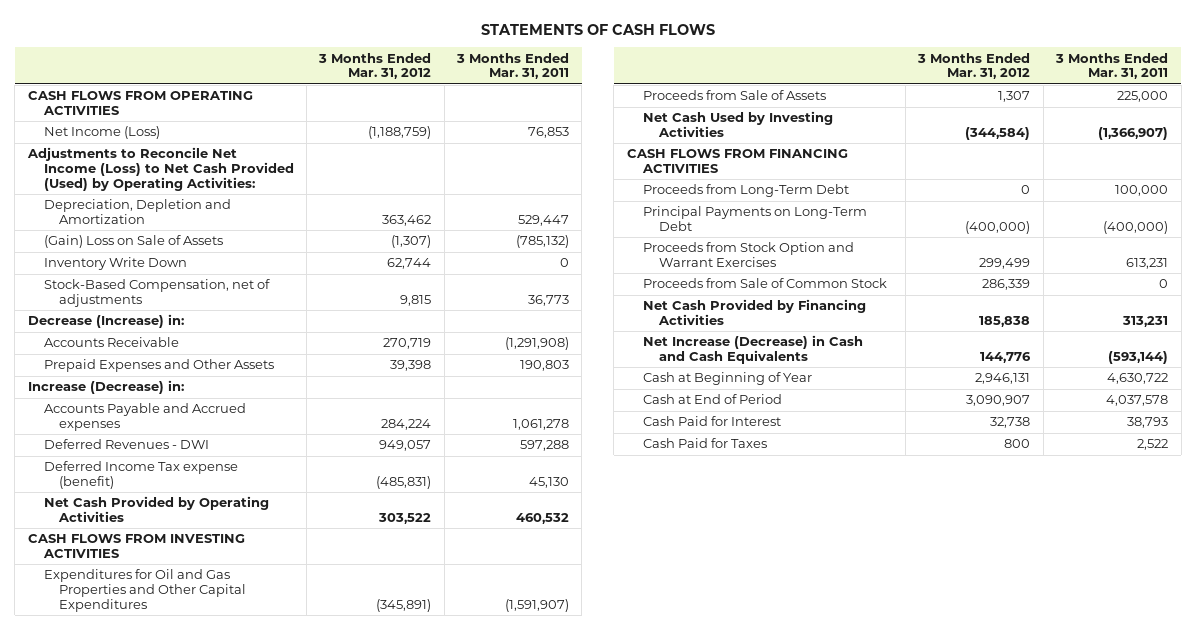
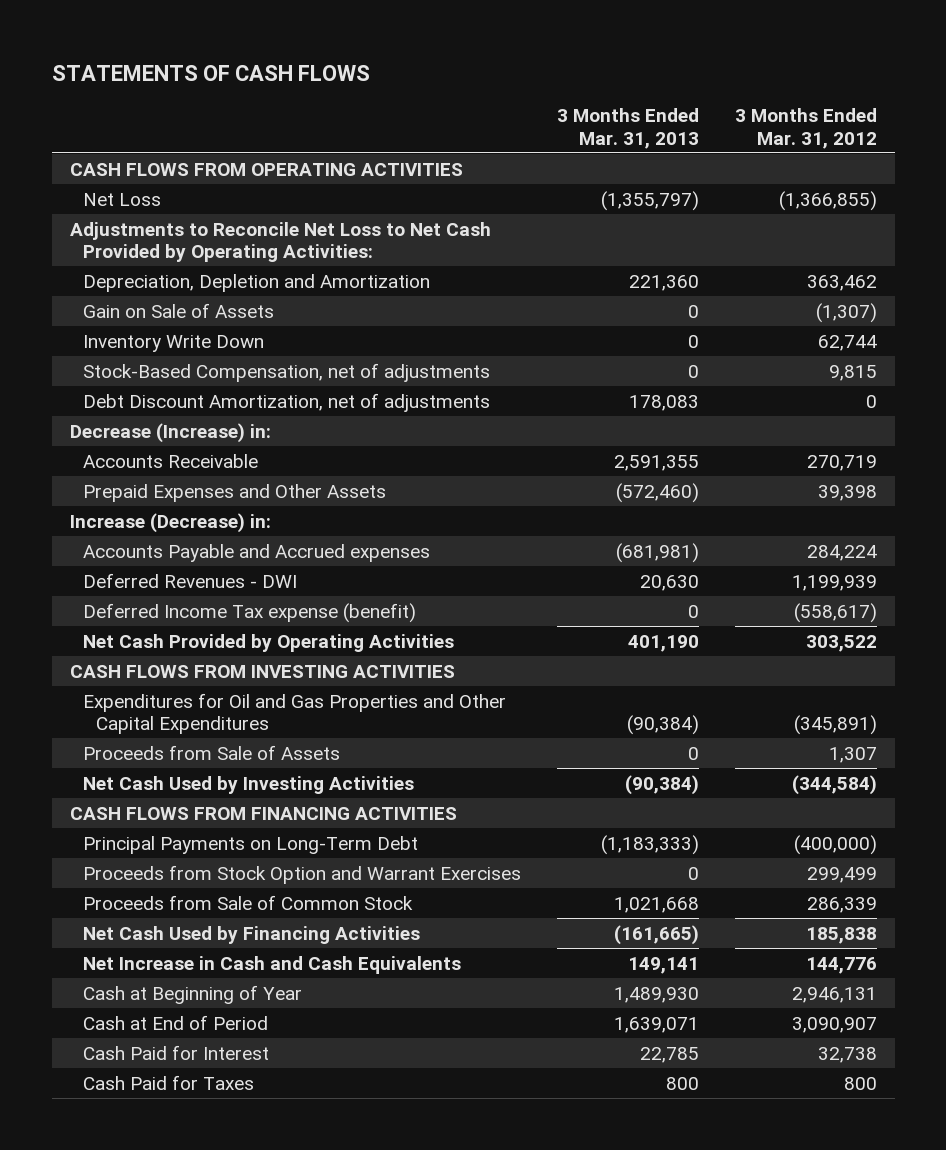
- | 3 Months Ended Mar. 31, 2012 | 3 Months Ended Mar. 31, 2011
+ | 3 Months Ended Mar. 31, 2013 | 3 Months Ended Mar. 31, 2012
- Net Income (Loss) | (1,188,759) | 76,853
- Adjustments to Reconcile Net Income (Loss) to Net Cash Provided (Used) by Operating Activities:
+ Net Loss | (1,355,797) | (1,366,855)
+ Adjustments to Reconcile Net Loss to Net Cash Provided by Operating Activities:
- (Gain) Loss on Sale of Assets | (1,307) | (785,132)
+ Gain on Sale of Assets | 0 | (1,307)
+ Debt Discount Amortization, net of adjustments | 178,083 | 0
- Deferred Revenues - DWI | 949,057 | 597,288
- Deferred Income Tax expense (benefit) | (485,831) | 45,130
+ Deferred Revenues - DWI | 20,630 | 1,199,939
+ Deferred Income Tax expense (benefit) | 0 | (558,617)
- Proceeds from Long-Term Debt | 0 | 100,000
- Net Cash Provided by Financing Activities | 185,838 | 313,231
- Net Increase (Decrease) in Cash and Cash Equivalents | 144,776 | (593,144)
+ Net Cash Used by Financing Activities | (161,665) | 185,838
+ Net Increase in Cash and Cash Equivalents | 149,141 | 144,776

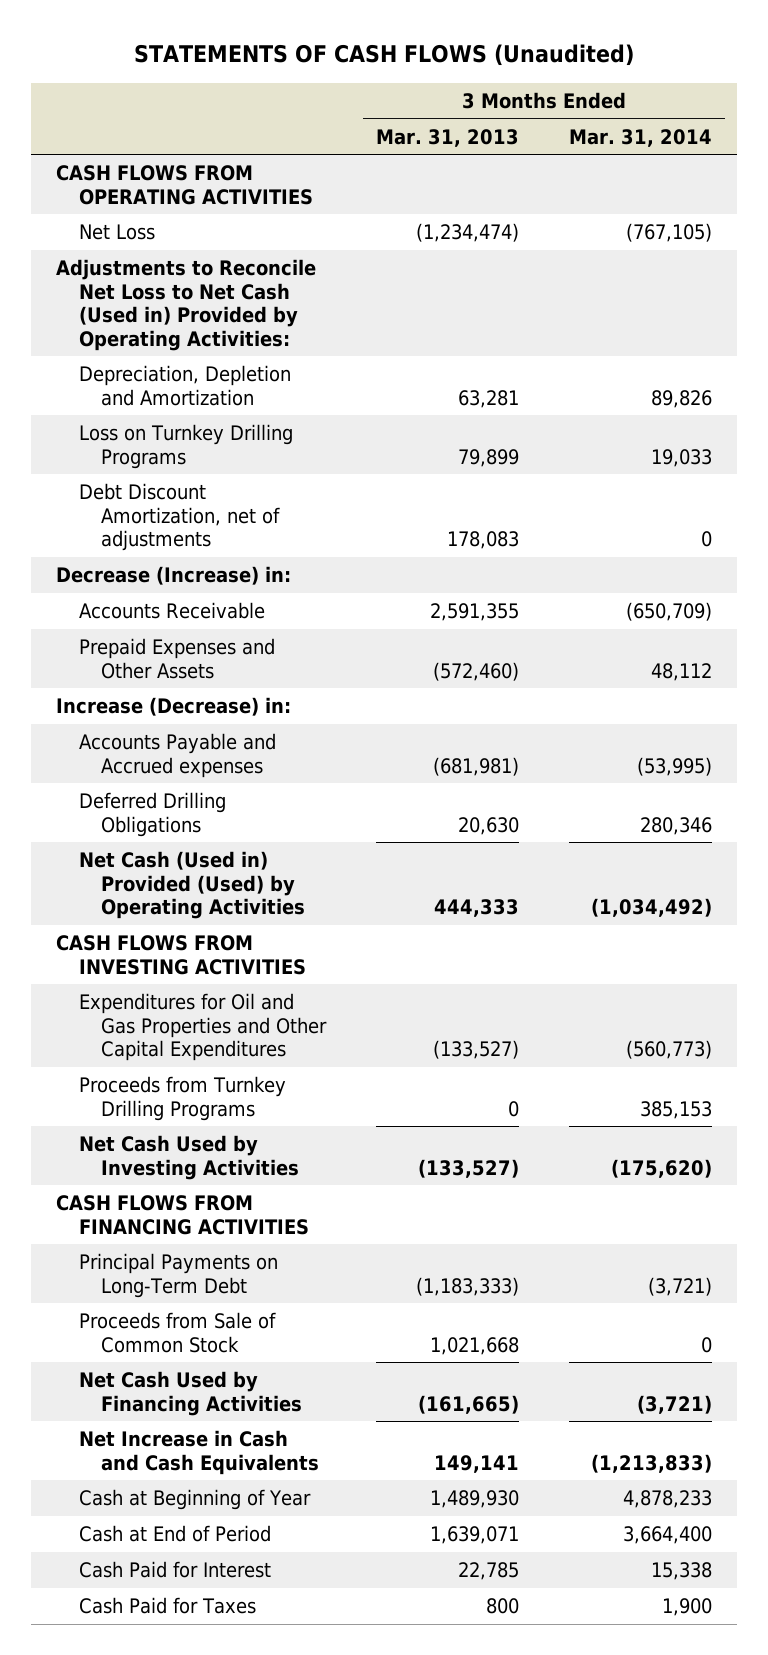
- STATEMENTS OF CASH FLOWS
+ STATEMENTS OF CASH FLOWS (Unaudited)
- | 3 Months Ended Mar. 31, 2013 | 3 Months Ended Mar. 31, 2012
+ | 3 Months Ended Mar. 31, 2013 | 3 Months Ended Mar. 31, 2014
- Net Loss | (1,355,797) | (1,366,855)
- Adjustments to Reconcile Net Loss to Net Cash Provided by Operating Activities:
- Depreciation, Depletion and Amortization | 221,360 | 363,462
- Gain on Sale of Assets | 0 | (1,307)
- Inventory Write Down | 0 | 62,744
- Stock-Based Compensation, net of adjustments | 0 | 9,815
+ Net Loss | (1,234,474) | (767,105)
+ Adjustments to Reconcile Net Loss to Net Cash (Used in) Provided by Operating Activities:
+ Depreciation, Depletion and Amortization | 63,281 | 89,826
+ Loss on Turnkey Drilling Programs | 79,899 | 19,033
- Deferred Revenues - DWI | 20,630 | 1,199,939
- Deferred Income Tax expense (benefit) | 0 | (558,617)
- Net Cash Provided by Operating Activities | 401,190 | 303,522
+ Deferred Drilling Obligations | 20,630 | 280,346
+ Net Cash (Used in) Provided (Used) by Operating Activities | 444,333 | (1,034,492)
- Expenditures for Oil and Gas Properties and Other Capital Expenditures | (90,384) | (345,891)
- Proceeds from Sale of Assets | 0 | 1,307
- Net Cash Used by Investing Activities | (90,384) | (344,584)
+ Expenditures for Oil and Gas Properties and Other Capital Expenditures | (133,527) | (560,773)
+ Proceeds from Turnkey Drilling Programs | 0 | 385,153
+ Net Cash Used by Investing Activities | (133,527) | (175,620)
- Proceeds from Stock Option and Warrant Exercises | 0 | 299,499

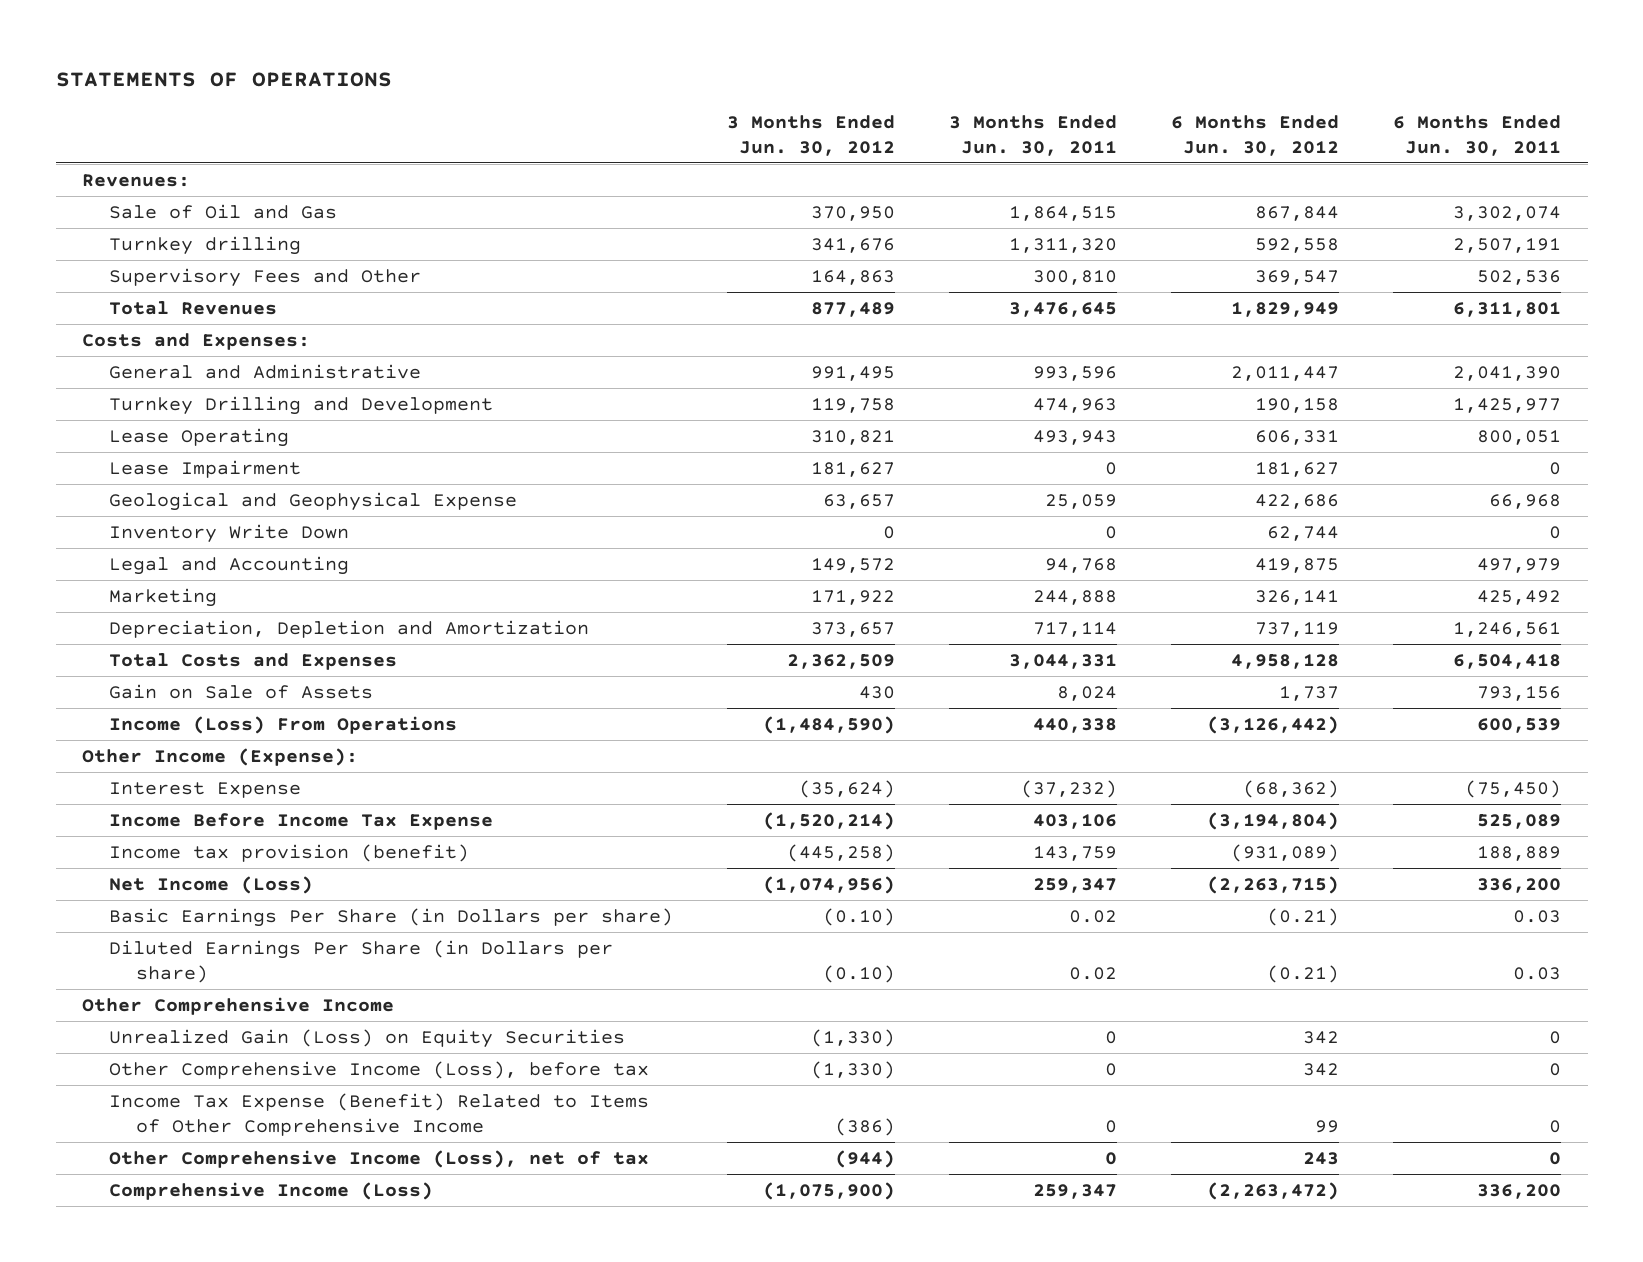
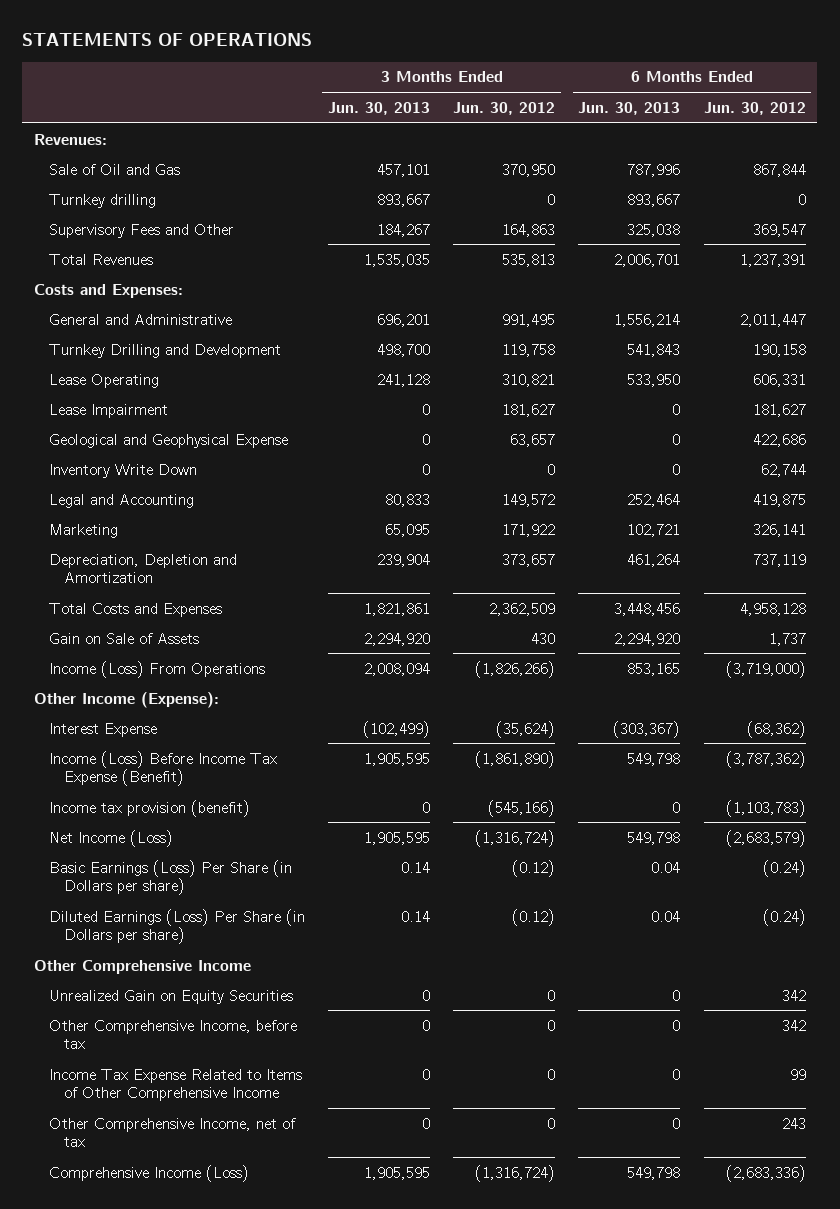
- | 3 Months Ended Jun. 30, 2012 | 3 Months Ended Jun. 30, 2011 | 6 Months Ended Jun. 30, 2012 | 6 Months Ended Jun. 30, 2011
+ | 3 Months Ended Jun. 30, 2013 | 3 Months Ended Jun. 30, 2012 | 6 Months Ended Jun. 30, 2013 | 6 Months Ended Jun. 30, 2012
- Turnkey drilling | 341,676 | 1,311,320 | 592,558 | 2,507,191
+ Turnkey drilling | 893,667 | 0 | 893,667 | 0
- Total Revenues | 877,489 | 3,476,645 | 1,829,949 | 6,311,801
+ Total Revenues | 1,535,035 | 535,813 | 2,006,701 | 1,237,391
- Income (Loss) From Operations | (1,484,590) | 440,338 | (3,126,442) | 600,539
+ Income (Loss) From Operations | 2,008,094 | (1,826,266) | 853,165 | (3,719,000)
- Income Before Income Tax Expense | (1,520,214) | 403,106 | (3,194,804) | 525,089
- Income tax provision (benefit) | (445,258) | 143,759 | (931,089) | 188,889
- Net Income (Loss) | (1,074,956) | 259,347 | (2,263,715) | 336,200
- Basic Earnings Per Share (in Dollars per share) | (0.10) | 0.02 | (0.21) | 0.03
- Diluted Earnings Per Share (in Dollars per share) | (0.10) | 0.02 | (0.21) | 0.03
+ Income (Loss) Before Income Tax Expense (Benefit) | 1,905,595 | (1,861,890) | 549,798 | (3,787,362)
+ Income tax provision (benefit) | 0 | (545,166) | 0 | (1,103,783)
+ Net Income (Loss) | 1,905,595 | (1,316,724) | 549,798 | (2,683,579)
+ Basic Earnings (Loss) Per Share (in Dollars per share) | 0.14 | (0.12) | 0.04 | (0.24)
+ Diluted Earnings (Loss) Per Share (in Dollars per share) | 0.14 | (0.12) | 0.04 | (0.24)
- Unrealized Gain (Loss) on Equity Securities | (1,330) | 0 | 342 | 0
- Other Comprehensive Income (Loss), before tax | (1,330) | 0 | 342 | 0
- Income Tax Expense (Benefit) Related to Items of Other Comprehensive Income | (386) | 0 | 99 | 0
- Other Comprehensive Income (Loss), net of tax | (944) | 0 | 243 | 0
- Comprehensive Income (Loss) | (1,075,900) | 259,347 | (2,263,472) | 336,200
+ Unrealized Gain on Equity Securities | 0 | 0 | 0 | 342
+ Other Comprehensive Income, before tax | 0 | 0 | 0 | 342
+ Income Tax Expense Related to Items of Other Comprehensive Income | 0 | 0 | 0 | 99
+ Other Comprehensive Income, net of tax | 0 | 0 | 0 | 243
+ Comprehensive Income (Loss) | 1,905,595 | (1,316,724) | 549,798 | (2,683,336)

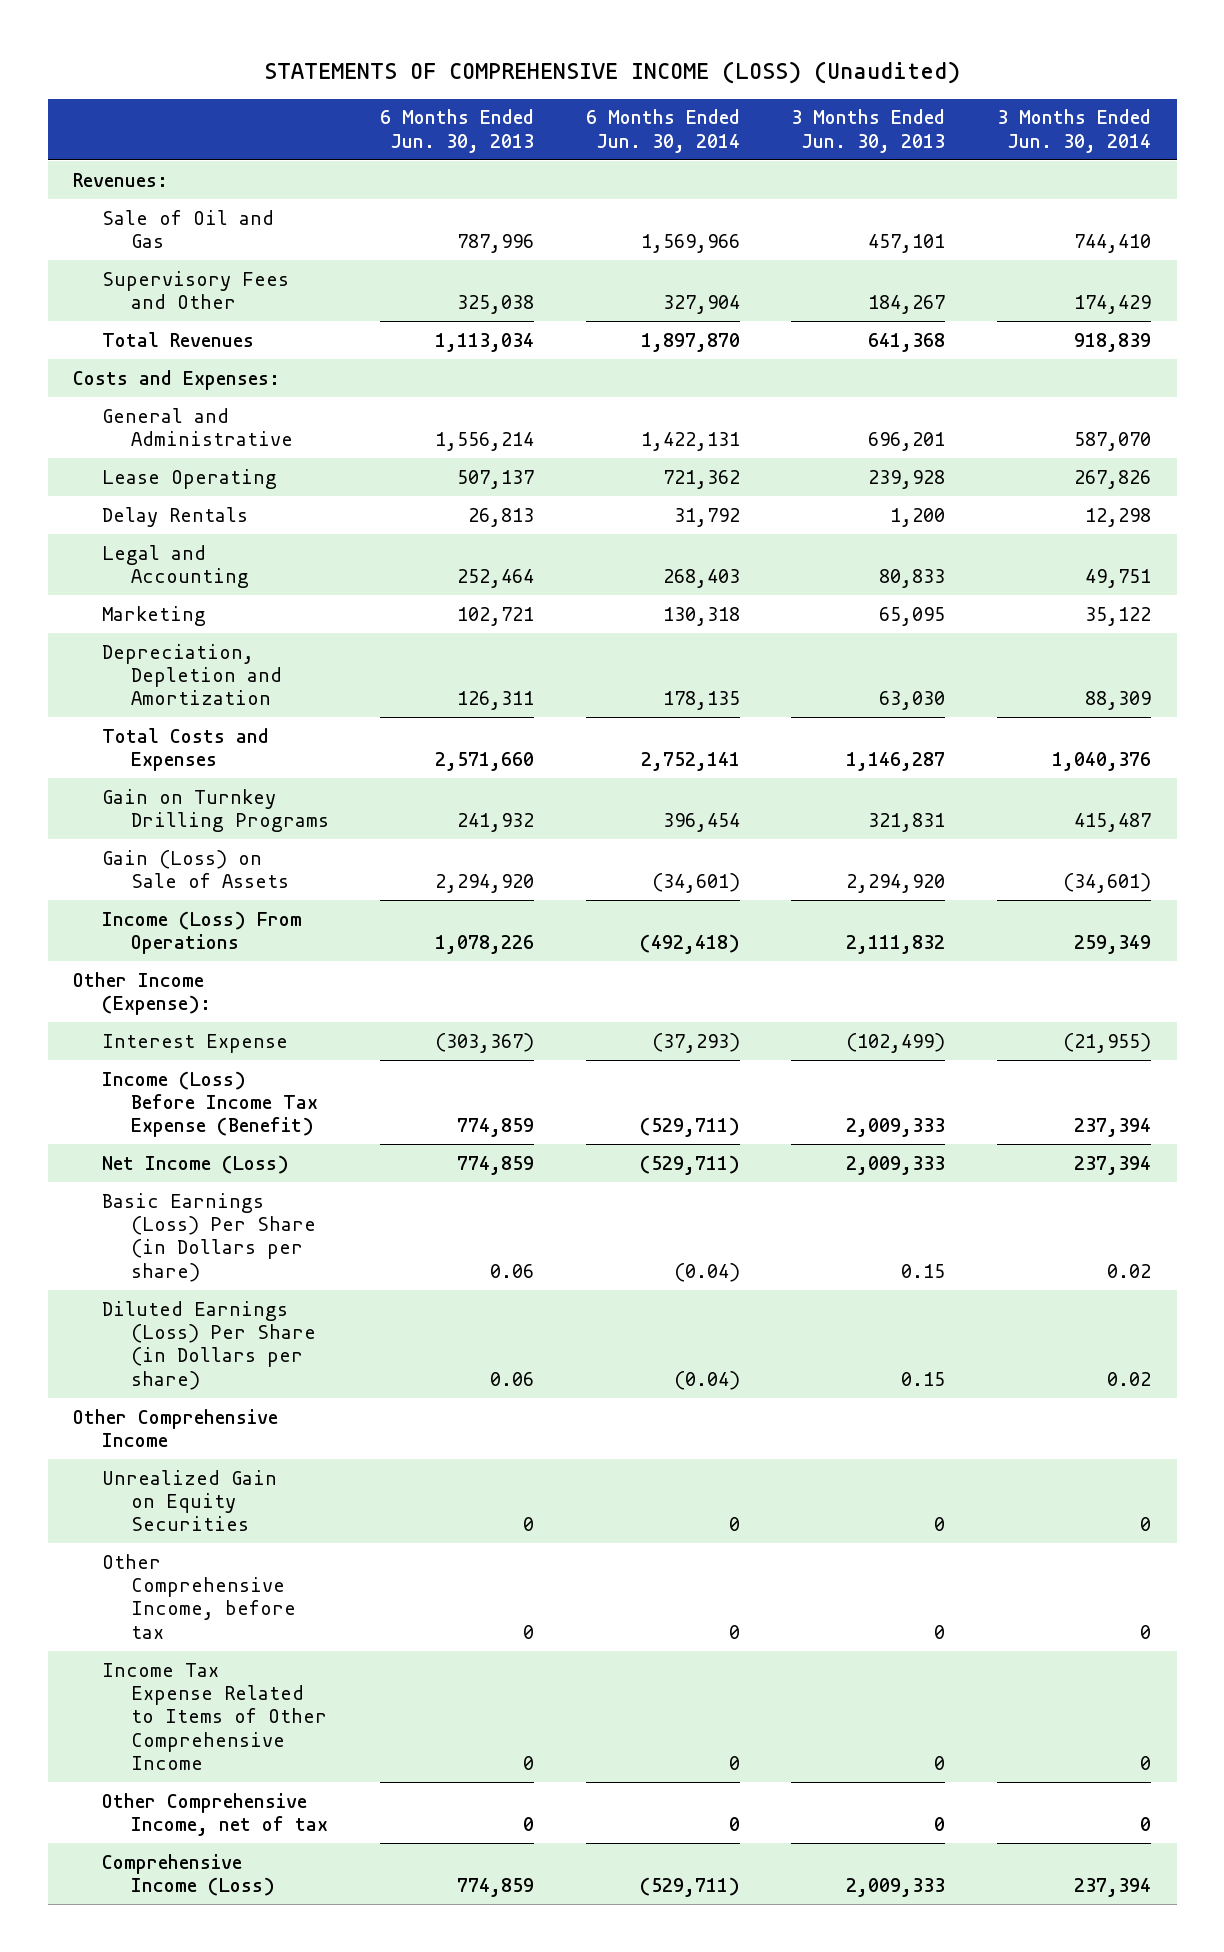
- STATEMENTS OF OPERATIONS
+ STATEMENTS OF COMPREHENSIVE INCOME (LOSS) (Unaudited)
- | 3 Months Ended Jun. 30, 2013 | 3 Months Ended Jun. 30, 2012 | 6 Months Ended Jun. 30, 2013 | 6 Months Ended Jun. 30, 2012
+ | 6 Months Ended Jun. 30, 2013 | 6 Months Ended Jun. 30, 2014 | 3 Months Ended Jun. 30, 2013 | 3 Months Ended Jun. 30, 2014
- Turnkey drilling | 893,667 | 0 | 893,667 | 0
- Total Revenues | 1,535,035 | 535,813 | 2,006,701 | 1,237,391
+ Total Revenues | 1,113,034 | 1,897,870 | 641,368 | 918,839
- Turnkey Drilling and Development | 498,700 | 119,758 | 541,843 | 190,158
- Lease Operating | 241,128 | 310,821 | 533,950 | 606,331
- Lease Impairment | 0 | 181,627 | 0 | 181,627
- Geological and Geophysical Expense | 0 | 63,657 | 0 | 422,686
- Inventory Write Down | 0 | 0 | 0 | 62,744
+ Lease Operating | 507,137 | 721,362 | 239,928 | 267,826
+ Delay Rentals | 26,813 | 31,792 | 1,200 | 12,298
- Depreciation, Depletion and Amortization | 239,904 | 373,657 | 461,264 | 737,119
- Total Costs and Expenses | 1,821,861 | 2,362,509 | 3,448,456 | 4,958,128
- Gain on Sale of Assets | 2,294,920 | 430 | 2,294,920 | 1,737
- Income (Loss) From Operations | 2,008,094 | (1,826,266) | 853,165 | (3,719,000)
+ Depreciation, Depletion and Amortization | 126,311 | 178,135 | 63,030 | 88,309
+ Total Costs and Expenses | 2,571,660 | 2,752,141 | 1,146,287 | 1,040,376
+ Gain on Turnkey Drilling Programs | 241,932 | 396,454 | 321,831 | 415,487
+ Gain (Loss) on Sale of Assets | 2,294,920 | (34,601) | 2,294,920 | (34,601)
+ Income (Loss) From Operations | 1,078,226 | (492,418) | 2,111,832 | 259,349
- Income (Loss) Before Income Tax Expense (Benefit) | 1,905,595 | (1,861,890) | 549,798 | (3,787,362)
- Income tax provision (benefit) | 0 | (545,166) | 0 | (1,103,783)
- Net Income (Loss) | 1,905,595 | (1,316,724) | 549,798 | (2,683,579)
- Basic Earnings (Loss) Per Share (in Dollars per share) | 0.14 | (0.12) | 0.04 | (0.24)
- Diluted Earnings (Loss) Per Share (in Dollars per share) | 0.14 | (0.12) | 0.04 | (0.24)
+ Income (Loss) Before Income Tax Expense (Benefit) | 774,859 | (529,711) | 2,009,333 | 237,394
+ Net Income (Loss) | 774,859 | (529,711) | 2,009,333 | 237,394
+ Basic Earnings (Loss) Per Share (in Dollars per share) | 0.06 | (0.04) | 0.15 | 0.02
+ Diluted Earnings (Loss) Per Share (in Dollars per share) | 0.06 | (0.04) | 0.15 | 0.02
- Comprehensive Income (Loss) | 1,905,595 | (1,316,724) | 549,798 | (2,683,336)
+ Comprehensive Income (Loss) | 774,859 | (529,711) | 2,009,333 | 237,394

